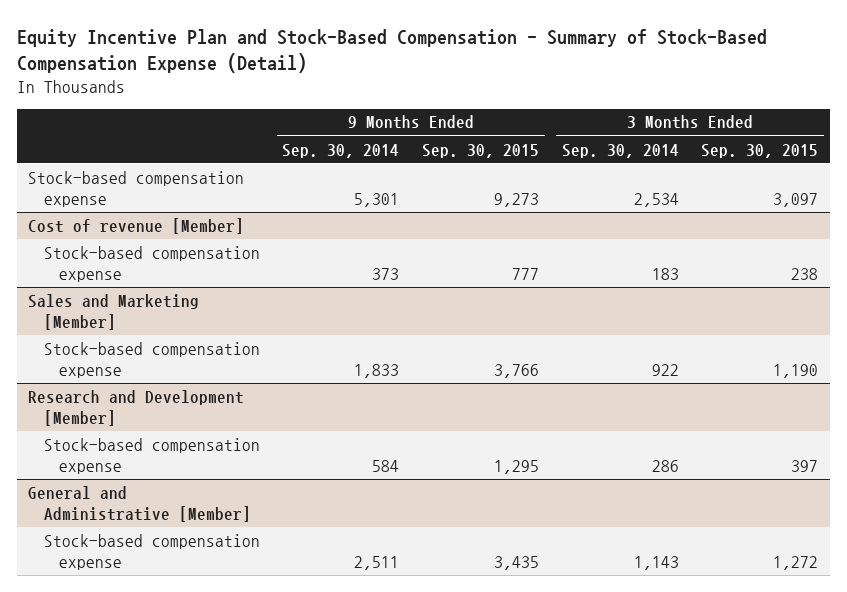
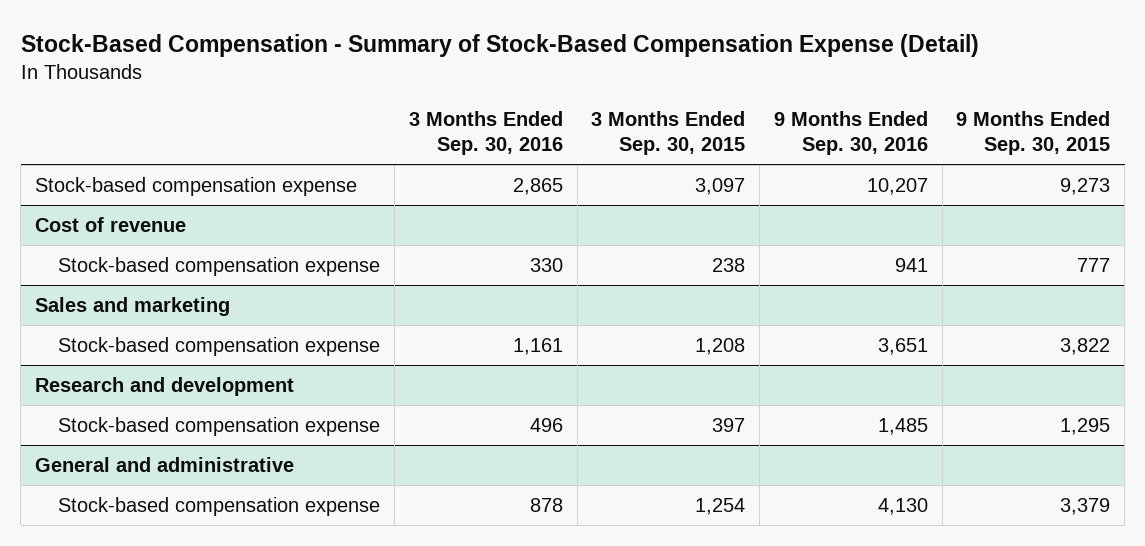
- Equity Incentive Plan and Stock-Based Compensation - Summary of Stock-Based Compensation Expense (Detail)
+ Stock-Based Compensation - Summary of Stock-Based Compensation Expense (Detail)
- | 9 Months Ended Sep. 30, 2014 | 9 Months Ended Sep. 30, 2015 | 3 Months Ended Sep. 30, 2014 | 3 Months Ended Sep. 30, 2015
+ | 3 Months Ended Sep. 30, 2016 | 3 Months Ended Sep. 30, 2015 | 9 Months Ended Sep. 30, 2016 | 9 Months Ended Sep. 30, 2015
- Cost of revenue [Member]
+ Cost of revenue
- Sales and Marketing [Member]
- Stock-based compensation expense | 1,833 | 3,766 | 922 | 1,190
- Research and Development [Member]
+ Sales and marketing
+ Stock-based compensation expense | 1,161 | 1,208 | 3,651 | 3,822
+ Research and development
- General and Administrative [Member]
- Stock-based compensation expense | 2,511 | 3,435 | 1,143 | 1,272
+ General and administrative
+ Stock-based compensation expense | 878 | 1,254 | 4,130 | 3,379

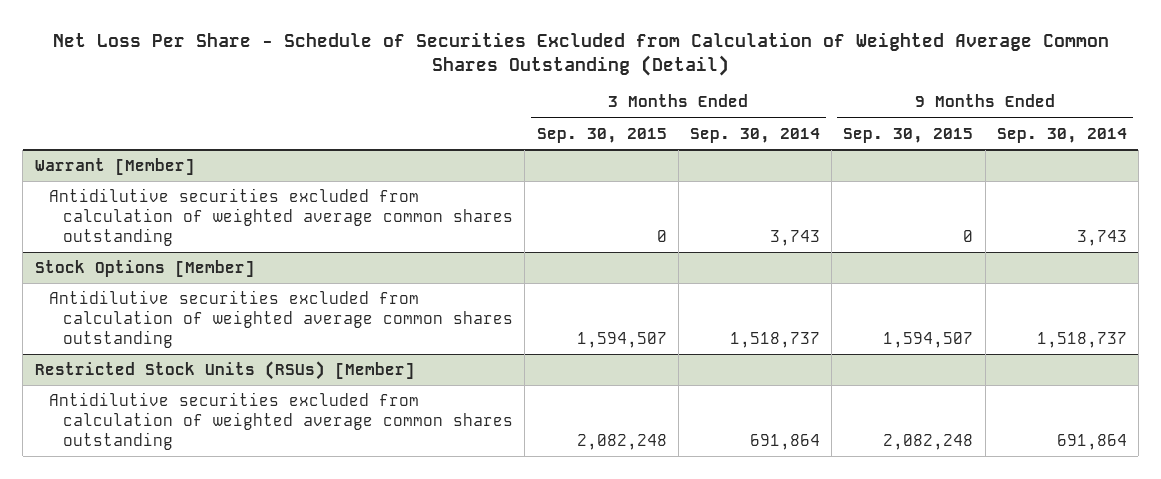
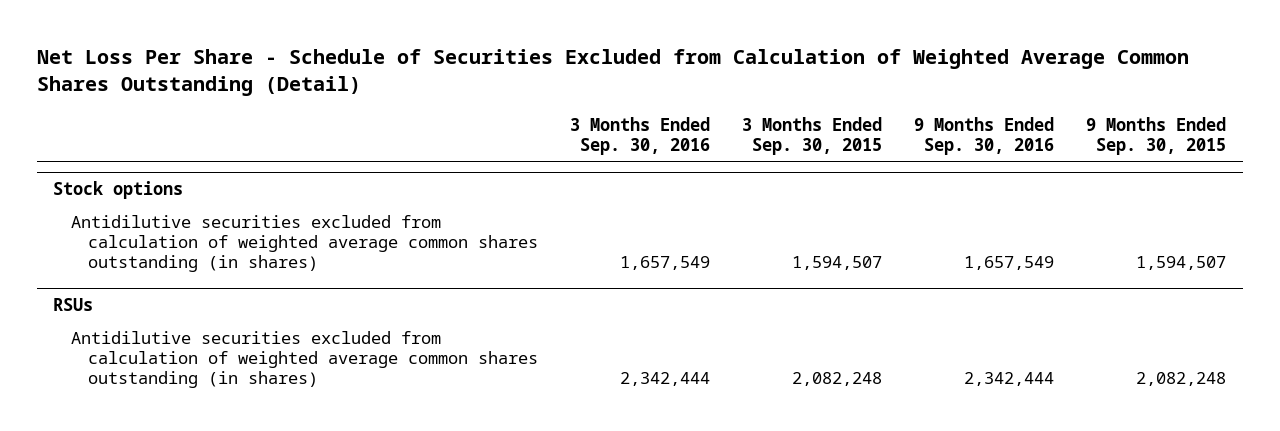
- | 3 Months Ended Sep. 30, 2015 | 3 Months Ended Sep. 30, 2014 | 9 Months Ended Sep. 30, 2015 | 9 Months Ended Sep. 30, 2014
+ | 3 Months Ended Sep. 30, 2016 | 3 Months Ended Sep. 30, 2015 | 9 Months Ended Sep. 30, 2016 | 9 Months Ended Sep. 30, 2015
- Warrant [Member]
- Antidilutive securities excluded from calculation of weighted average common shares outstanding | 0 | 3,743 | 0 | 3,743
- Stock Options [Member]
- Antidilutive securities excluded from calculation of weighted average common shares outstanding | 1,594,507 | 1,518,737 | 1,594,507 | 1,518,737
- Restricted Stock Units (RSUs) [Member]
- Antidilutive securities excluded from calculation of weighted average common shares outstanding | 2,082,248 | 691,864 | 2,082,248 | 691,864
+ Stock options
+ Antidilutive securities excluded from calculation of weighted average common shares outstanding (in shares) | 1,657,549 | 1,594,507 | 1,657,549 | 1,594,507
+ RSUs
+ Antidilutive securities excluded from calculation of weighted average common shares outstanding (in shares) | 2,342,444 | 2,082,248 | 2,342,444 | 2,082,248

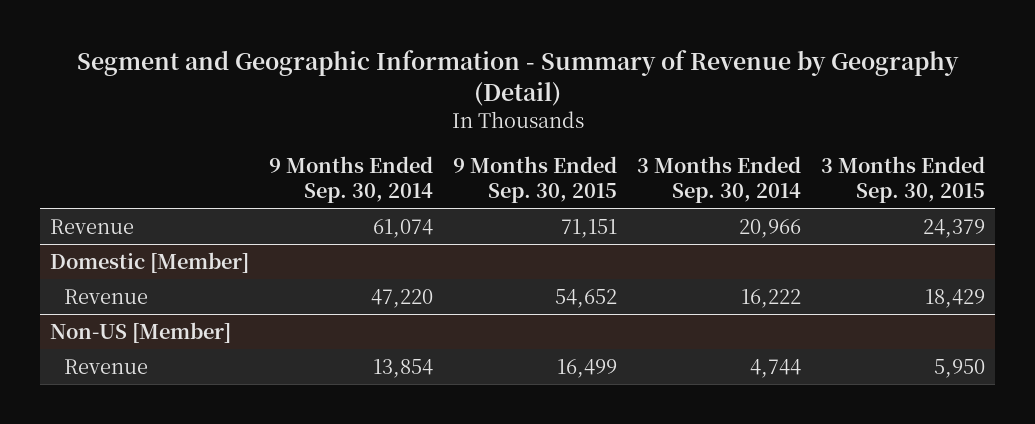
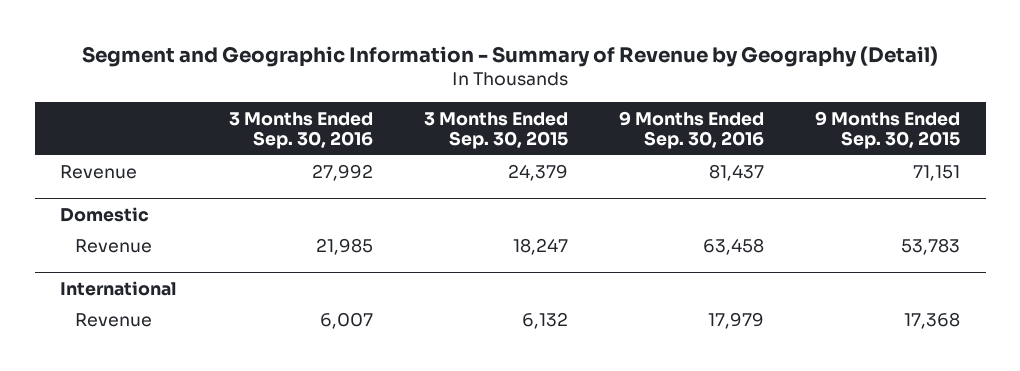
- | 9 Months Ended Sep. 30, 2014 | 9 Months Ended Sep. 30, 2015 | 3 Months Ended Sep. 30, 2014 | 3 Months Ended Sep. 30, 2015
+ | 3 Months Ended Sep. 30, 2016 | 3 Months Ended Sep. 30, 2015 | 9 Months Ended Sep. 30, 2016 | 9 Months Ended Sep. 30, 2015
- Domestic [Member]
- Revenue | 47,220 | 54,652 | 16,222 | 18,429
- Non-US [Member]
- Revenue | 13,854 | 16,499 | 4,744 | 5,950
+ Domestic
+ Revenue | 21,985 | 18,247 | 63,458 | 53,783
+ International
+ Revenue | 6,007 | 6,132 | 17,979 | 17,368

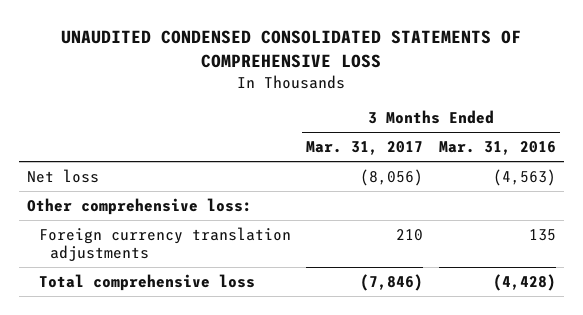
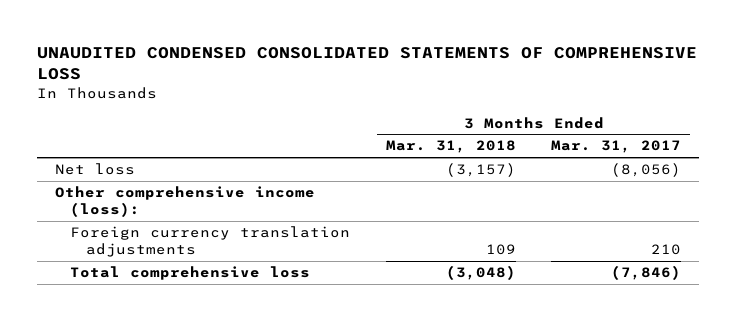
- | 3 Months Ended Mar. 31, 2017 | 3 Months Ended Mar. 31, 2016
+ | 3 Months Ended Mar. 31, 2018 | 3 Months Ended Mar. 31, 2017
- Other comprehensive loss:
+ Other comprehensive income (loss):

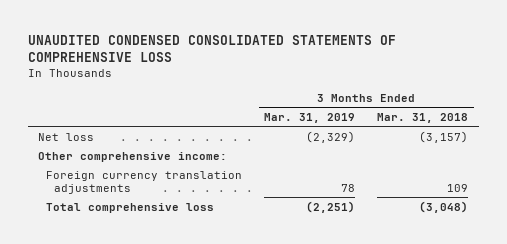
- | 3 Months Ended Mar. 31, 2018 | 3 Months Ended Mar. 31, 2017
+ | 3 Months Ended Mar. 31, 2019 | 3 Months Ended Mar. 31, 2018
- Other comprehensive income (loss):
+ Other comprehensive income:

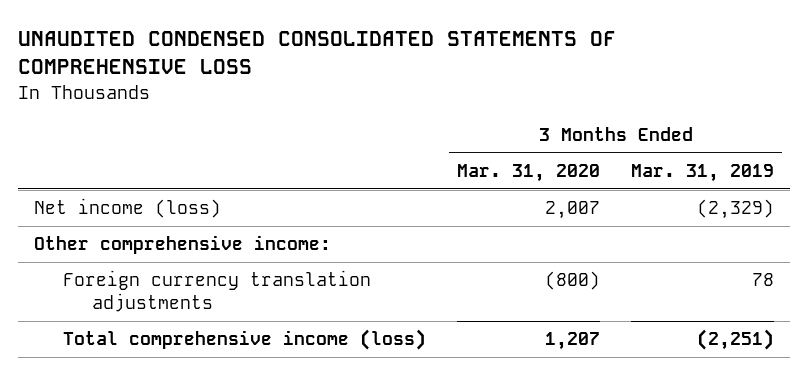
- | 3 Months Ended Mar. 31, 2019 | 3 Months Ended Mar. 31, 2018
+ | 3 Months Ended Mar. 31, 2020 | 3 Months Ended Mar. 31, 2019
- Net loss | (2,329) | (3,157)
+ Net income (loss) | 2,007 | (2,329)
- Total comprehensive loss | (2,251) | (3,048)
+ Total comprehensive income (loss) | 1,207 | (2,251)

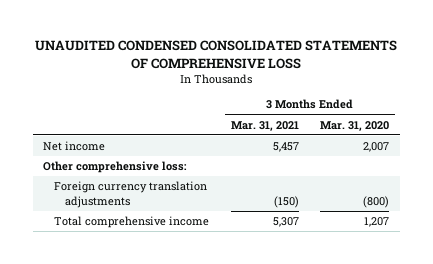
- | 3 Months Ended Mar. 31, 2020 | 3 Months Ended Mar. 31, 2019
+ | 3 Months Ended Mar. 31, 2021 | 3 Months Ended Mar. 31, 2020
- Net income (loss) | 2,007 | (2,329)
- Other comprehensive income:
+ Net income | 5,457 | 2,007
+ Other comprehensive loss:
- Total comprehensive income (loss) | 1,207 | (2,251)
+ Total comprehensive income | 5,307 | 1,207

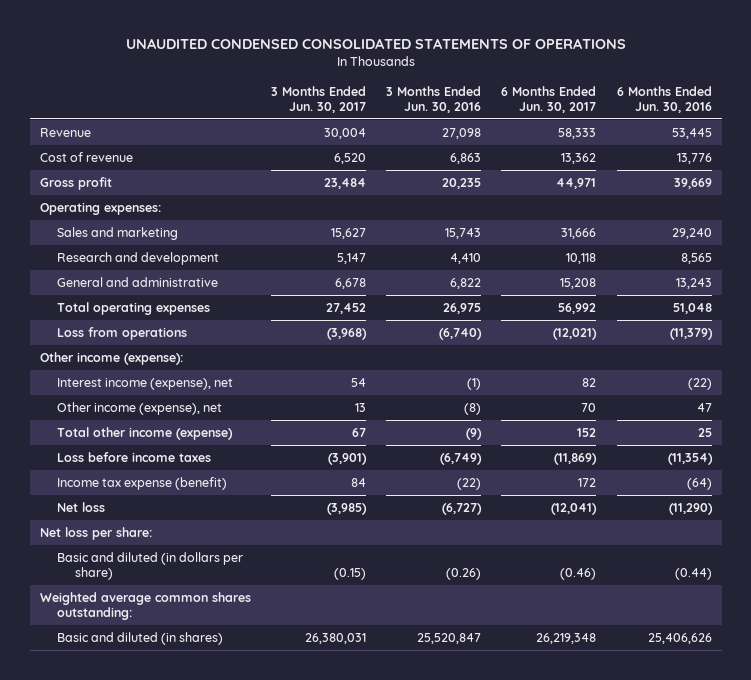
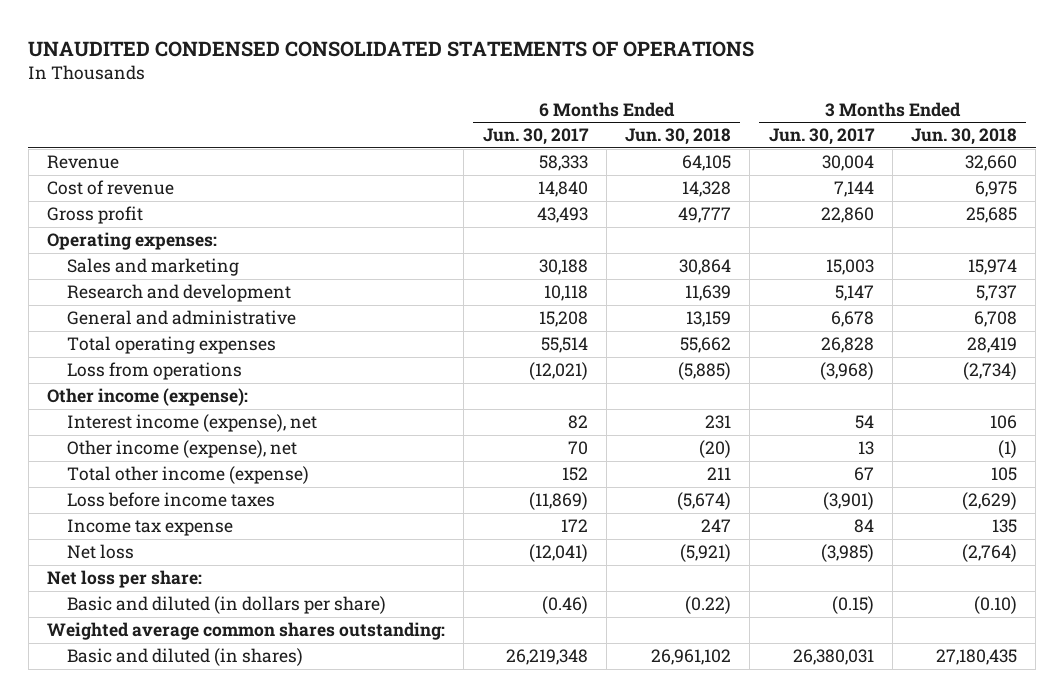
- | 3 Months Ended Jun. 30, 2017 | 3 Months Ended Jun. 30, 2016 | 6 Months Ended Jun. 30, 2017 | 6 Months Ended Jun. 30, 2016
+ | 6 Months Ended Jun. 30, 2017 | 6 Months Ended Jun. 30, 2018 | 3 Months Ended Jun. 30, 2017 | 3 Months Ended Jun. 30, 2018
- Cost of revenue | 6,520 | 6,863 | 13,362 | 13,776
- Gross profit | 23,484 | 20,235 | 44,971 | 39,669
+ Cost of revenue | 14,840 | 14,328 | 7,144 | 6,975
+ Gross profit | 43,493 | 49,777 | 22,860 | 25,685
- Sales and marketing | 15,627 | 15,743 | 31,666 | 29,240
+ Sales and marketing | 30,188 | 30,864 | 15,003 | 15,974
- Total operating expenses | 27,452 | 26,975 | 56,992 | 51,048
+ Total operating expenses | 55,514 | 55,662 | 26,828 | 28,419
- Income tax expense (benefit) | 84 | (22) | 172 | (64)
+ Income tax expense | 172 | 247 | 84 | 135

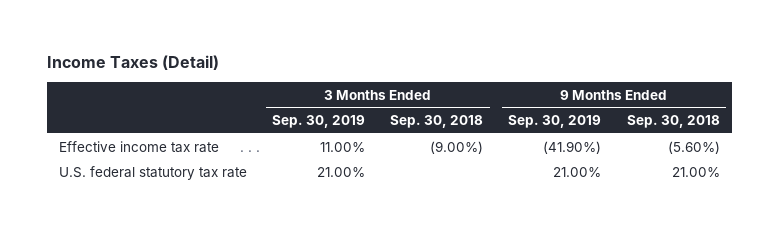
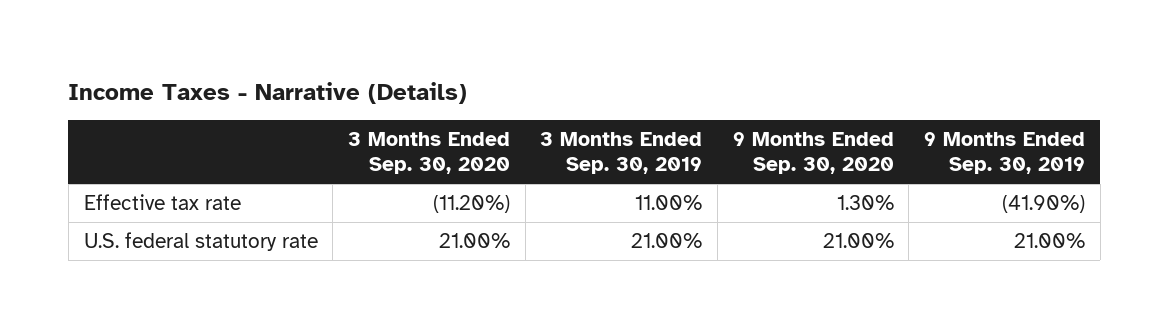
- Income Taxes (Detail)
+ Income Taxes - Narrative (Details)
- | 3 Months Ended Sep. 30, 2019 | 3 Months Ended Sep. 30, 2018 | 9 Months Ended Sep. 30, 2019 | 9 Months Ended Sep. 30, 2018
+ | 3 Months Ended Sep. 30, 2020 | 3 Months Ended Sep. 30, 2019 | 9 Months Ended Sep. 30, 2020 | 9 Months Ended Sep. 30, 2019
- Effective income tax rate | 11.00% | (9.00%) | (41.90%) | (5.60%)
- U.S. federal statutory tax rate | 21.00% | | 21.00% | 21.00%
+ Effective tax rate | (11.20%) | 11.00% | 1.30% | (41.90%)
+ U.S. federal statutory rate | 21.00% | 21.00% | 21.00% | 21.00%

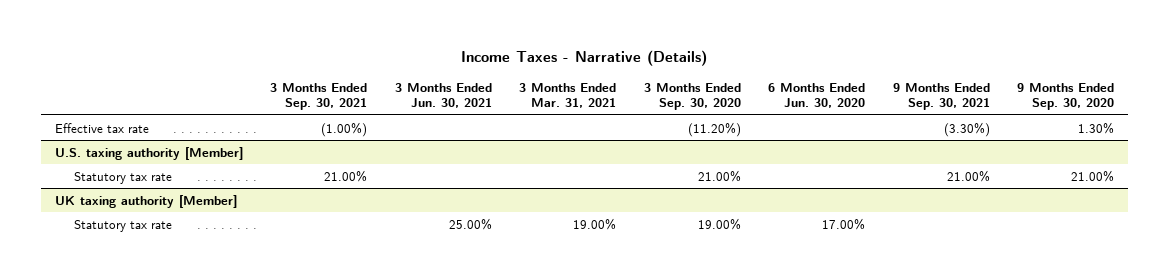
- | 3 Months Ended Sep. 30, 2020 | 3 Months Ended Sep. 30, 2019 | 9 Months Ended Sep. 30, 2020 | 9 Months Ended Sep. 30, 2019
+ | 3 Months Ended Sep. 30, 2021 | 3 Months Ended Jun. 30, 2021 | 3 Months Ended Mar. 31, 2021 | 3 Months Ended Sep. 30, 2020 | 6 Months Ended Jun. 30, 2020 | 9 Months Ended Sep. 30, 2021 | 9 Months Ended Sep. 30, 2020
- U.S. federal statutory rate | 21.00% | 21.00% | 21.00% | 21.00%
+ U.S. taxing authority [Member]
+ Statutory tax rate | 21.00% | | | 21.00% | | 21.00% | 21.00%
+ UK taxing authority [Member]
+ Statutory tax rate | | 25.00% | 19.00% | 19.00% | 17.00% | |

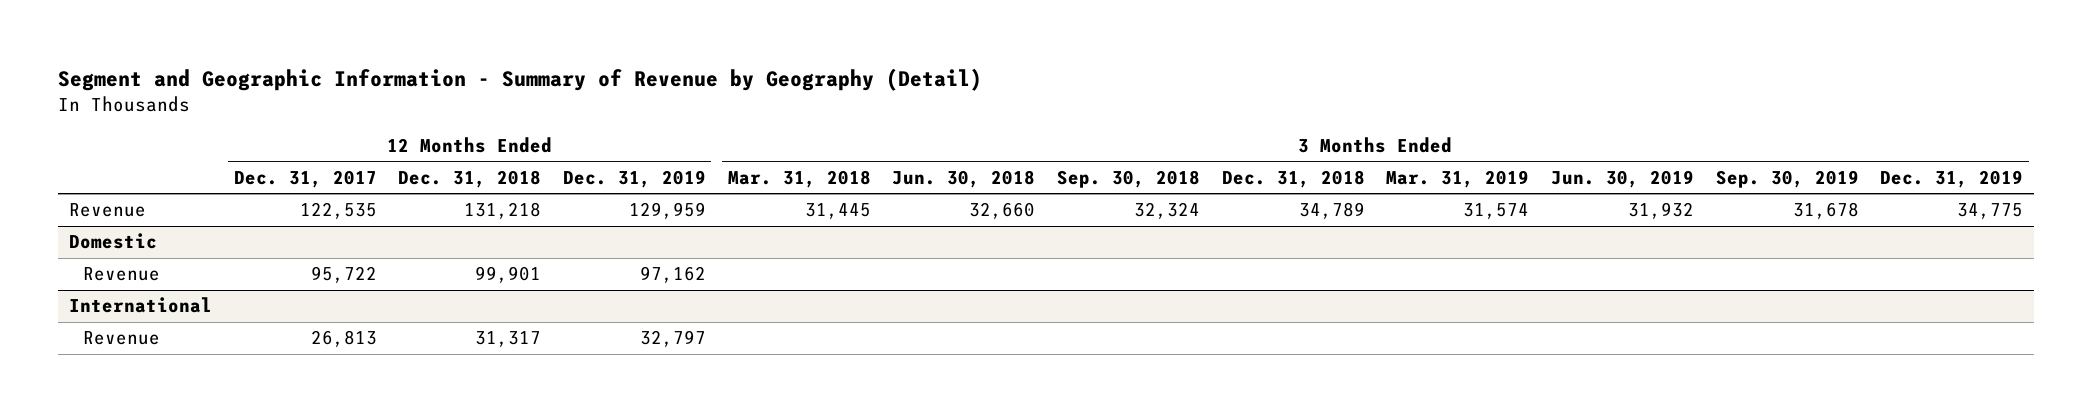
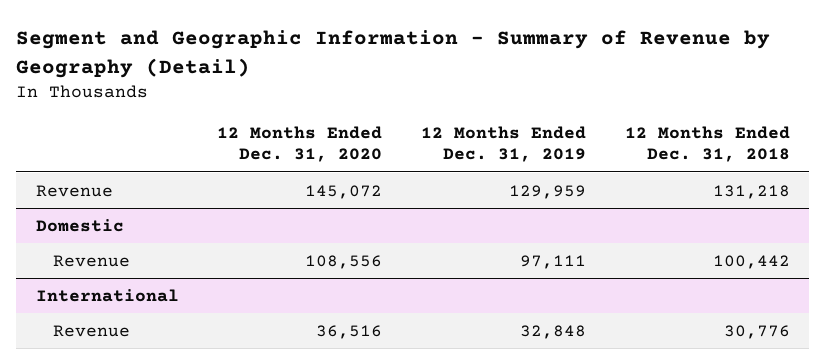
- | 12 Months Ended Dec. 31, 2017 | 12 Months Ended Dec. 31, 2018 | 12 Months Ended Dec. 31, 2019 | 3 Months Ended Mar. 31, 2018 | 3 Months Ended Jun. 30, 2018 | 3 Months Ended Sep. 30, 2018 | 3 Months Ended Dec. 31, 2018 | 3 Months Ended Mar. 31, 2019 | 3 Months Ended Jun. 30, 2019 | 3 Months Ended Sep. 30, 2019 | 3 Months Ended Dec. 31, 2019
+ | 12 Months Ended Dec. 31, 2020 | 12 Months Ended Dec. 31, 2019 | 12 Months Ended Dec. 31, 2018
@ Domestic
- Revenue | 95,722 | 99,901 | 97,162 | | | | | | | |
+ Revenue | 108,556 | 97,111 | 100,442
@ International
- Revenue | 26,813 | 31,317 | 32,797 | | | | | | | |
+ Revenue | 36,516 | 32,848 | 30,776

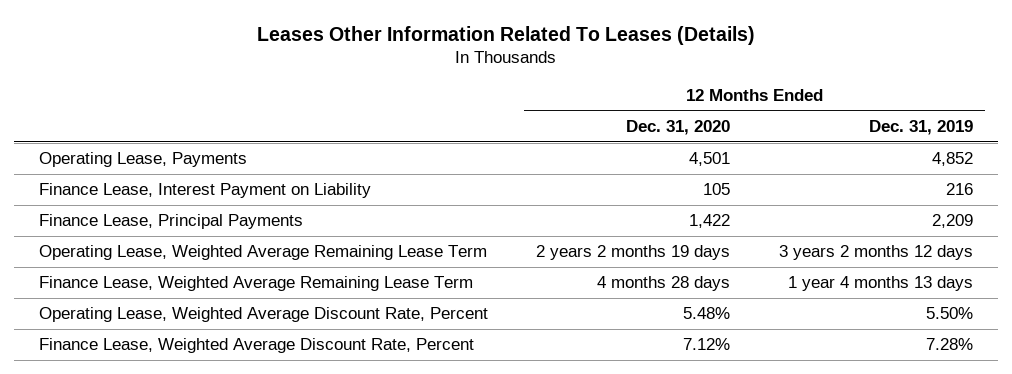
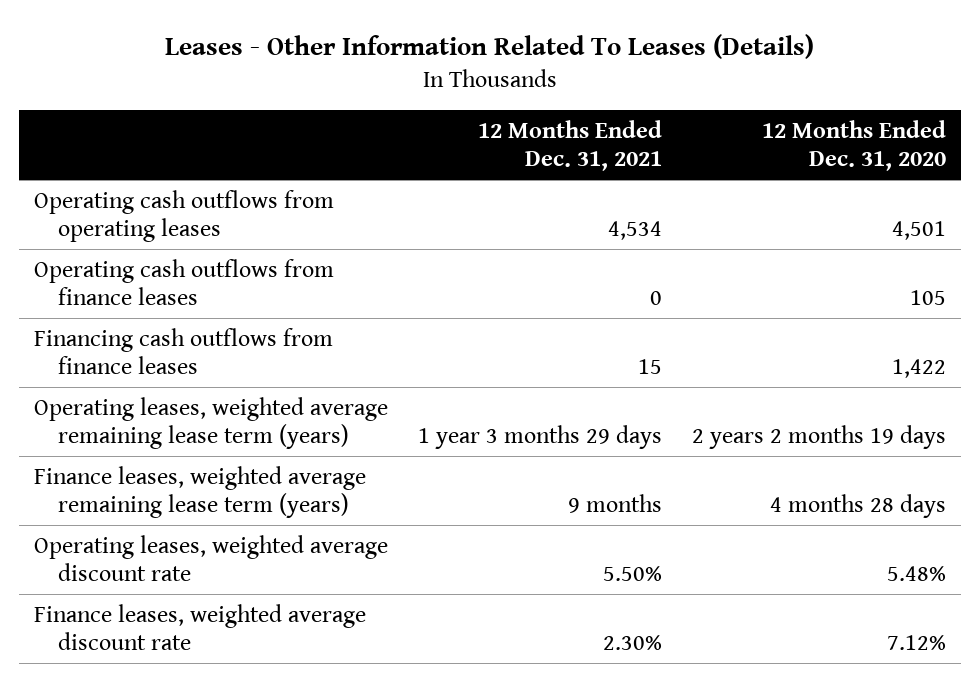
- Leases Other Information Related To Leases (Details)
+ Leases - Other Information Related To Leases (Details)
- | 12 Months Ended Dec. 31, 2020 | 12 Months Ended Dec. 31, 2019
+ | 12 Months Ended Dec. 31, 2021 | 12 Months Ended Dec. 31, 2020
- Operating Lease, Payments | 4,501 | 4,852
- Finance Lease, Interest Payment on Liability | 105 | 216
- Finance Lease, Principal Payments | 1,422 | 2,209
- Operating Lease, Weighted Average Remaining Lease Term | 2 years 2 months 19 days | 3 years 2 months 12 days
- Finance Lease, Weighted Average Remaining Lease Term | 4 months 28 days | 1 year 4 months 13 days
- Operating Lease, Weighted Average Discount Rate, Percent | 5.48% | 5.50%
- Finance Lease, Weighted Average Discount Rate, Percent | 7.12% | 7.28%
+ Operating cash outflows from operating leases | 4,534 | 4,501
+ Operating cash outflows from finance leases | 0 | 105
+ Financing cash outflows from finance leases | 15 | 1,422
+ Operating leases, weighted average remaining lease term (years) | 1 year 3 months 29 days | 2 years 2 months 19 days
+ Finance leases, weighted average remaining lease term (years) | 9 months | 4 months 28 days
+ Operating leases, weighted average discount rate | 5.50% | 5.48%
+ Finance leases, weighted average discount rate | 2.30% | 7.12%

